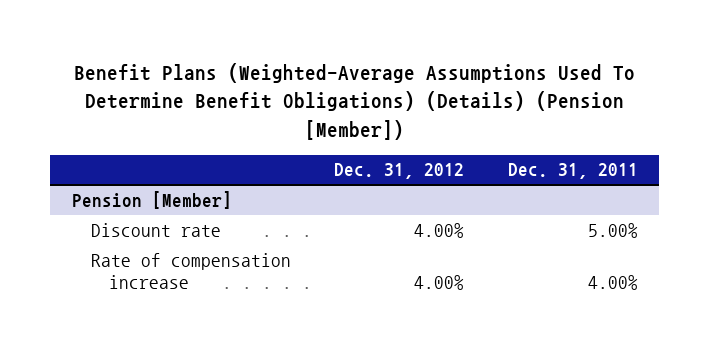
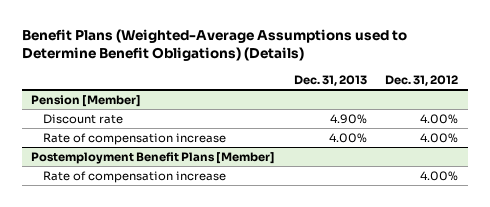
- Benefit Plans (Weighted-Average Assumptions Used To Determine Benefit Obligations) (Details) (Pension [Member])
+ Benefit Plans (Weighted-Average Assumptions used to Determine Benefit Obligations) (Details)
- | Dec. 31, 2012 | Dec. 31, 2011
+ | Dec. 31, 2013 | Dec. 31, 2012
+ Postemployment Benefit Plans [Member]
+ Rate of compensation increase | | 4.00%

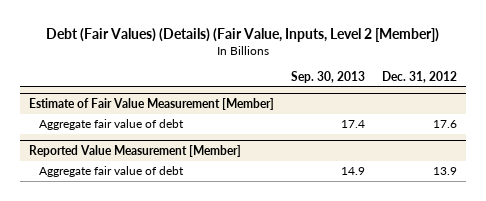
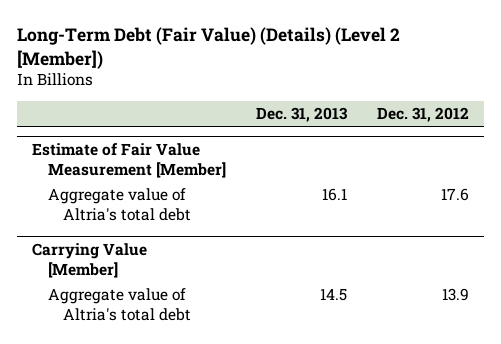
- Debt (Fair Values) (Details) (Fair Value, Inputs, Level 2 [Member])
+ Long-Term Debt (Fair Value) (Details) (Level 2 [Member])
- | Sep. 30, 2013 | Dec. 31, 2012
+ | Dec. 31, 2013 | Dec. 31, 2012
@ Estimate of Fair Value Measurement [Member]
- Aggregate fair value of debt | 17.4 | 17.6
- Reported Value Measurement [Member]
- Aggregate fair value of debt | 14.9 | 13.9
@ Estimate of Fair Value Measurement [Member]
+ Aggregate value of Altria's total debt | 16.1 | 17.6
+ Carrying Value [Member]
+ Aggregate value of Altria's total debt | 14.5 | 13.9

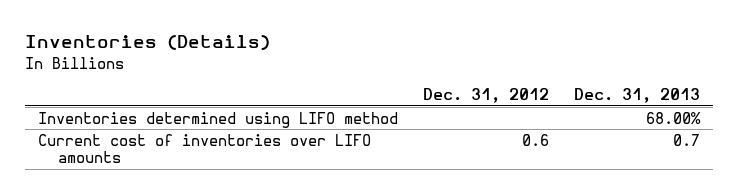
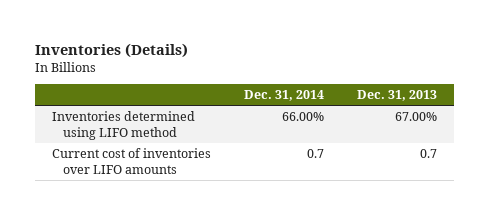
- | Dec. 31, 2012 | Dec. 31, 2013
+ | Dec. 31, 2014 | Dec. 31, 2013
- Inventories determined using LIFO method | | 68.00%
+ Inventories determined using LIFO method | 66.00% | 67.00%

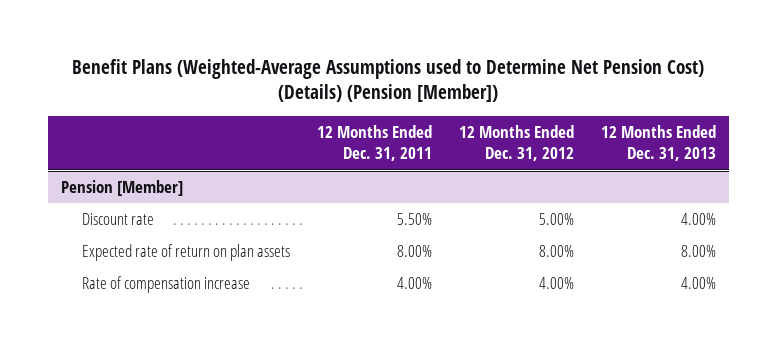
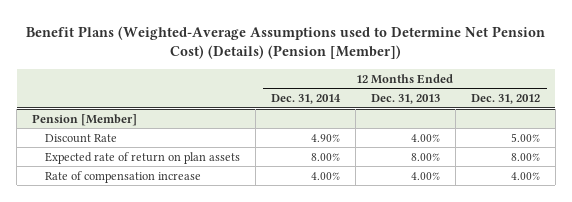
- | 12 Months Ended Dec. 31, 2011 | 12 Months Ended Dec. 31, 2012 | 12 Months Ended Dec. 31, 2013
+ | 12 Months Ended Dec. 31, 2014 | 12 Months Ended Dec. 31, 2013 | 12 Months Ended Dec. 31, 2012
@ Pension [Member]
- Discount rate | 5.50% | 5.00% | 4.00%
+ Discount Rate | 4.90% | 4.00% | 5.00%

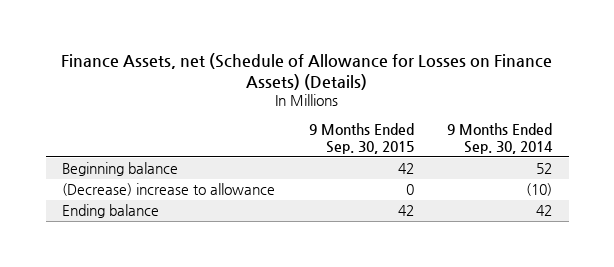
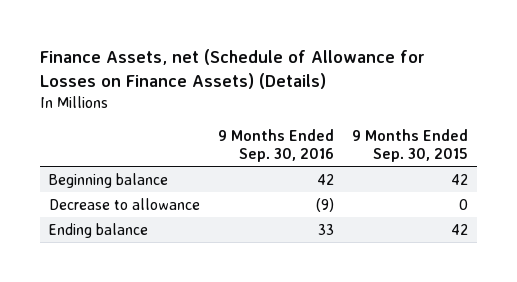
- | 9 Months Ended Sep. 30, 2015 | 9 Months Ended Sep. 30, 2014
+ | 9 Months Ended Sep. 30, 2016 | 9 Months Ended Sep. 30, 2015
- (Decrease) increase to allowance | 0 | (10)
+ Decrease to allowance | (9) | 0

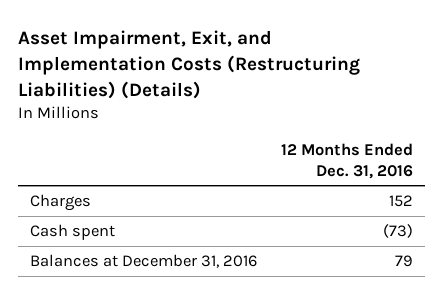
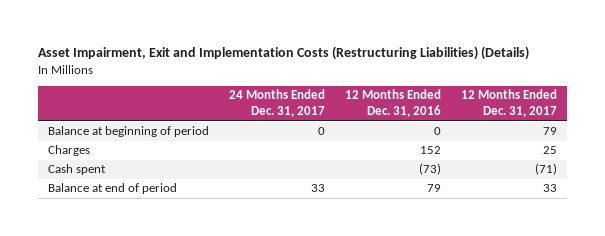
- Asset Impairment, Exit, and Implementation Costs (Restructuring Liabilities) (Details)
+ Asset Impairment, Exit and Implementation Costs (Restructuring Liabilities) (Details)
- | 12 Months Ended Dec. 31, 2016
+ | 24 Months Ended Dec. 31, 2017 | 12 Months Ended Dec. 31, 2016 | 12 Months Ended Dec. 31, 2017
+ Balance at beginning of period | 0 | 0 | 79
- Balances at December 31, 2016 | 79
+ Balance at end of period | 33 | 79 | 33

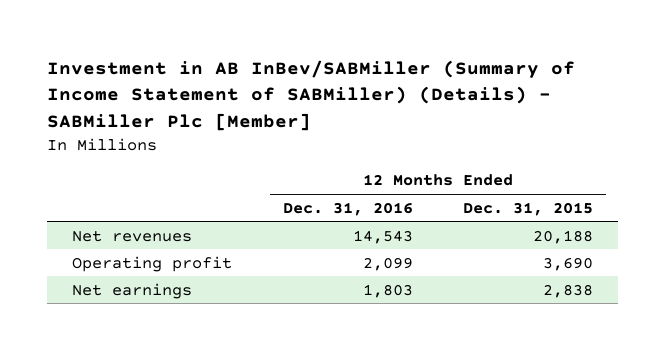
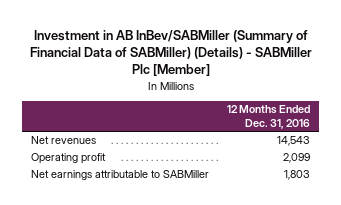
- Investment in AB InBev/SABMiller (Summary of Income Statement of SABMiller) (Details) - SABMiller Plc [Member]
+ Investment in AB InBev/SABMiller (Summary of Financial Data of SABMiller) (Details) - SABMiller Plc [Member]
- | 12 Months Ended Dec. 31, 2016 | 12 Months Ended Dec. 31, 2015
+ | 12 Months Ended Dec. 31, 2016
- Net earnings | 1,803 | 2,838
+ Net earnings attributable to SABMiller | 1,803

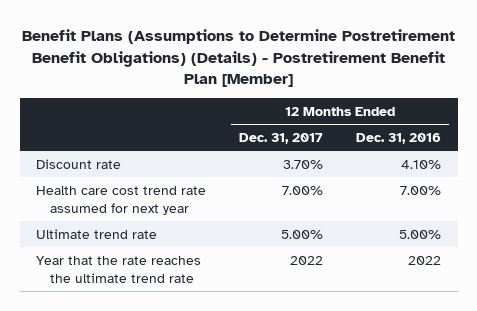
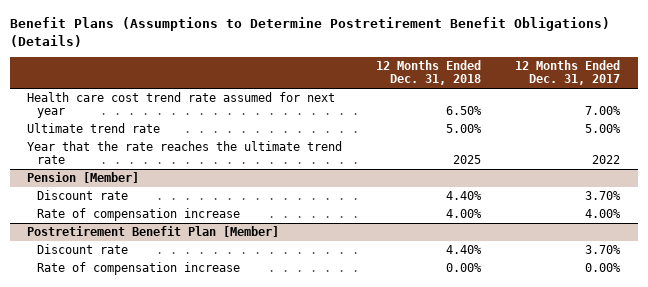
- Benefit Plans (Assumptions to Determine Postretirement Benefit Obligations) (Details) - Postretirement Benefit Plan [Member]
+ Benefit Plans (Assumptions to Determine Postretirement Benefit Obligations) (Details)
- | 12 Months Ended Dec. 31, 2017 | 12 Months Ended Dec. 31, 2016
+ | 12 Months Ended Dec. 31, 2018 | 12 Months Ended Dec. 31, 2017
- Discount rate | 3.70% | 4.10%
+ Pension [Member]
+ Discount rate | 4.40% | 3.70%
+ Rate of compensation increase | 4.00% | 4.00%
+ Postretirement Benefit Plan [Member]
+ Discount rate | 4.40% | 3.70%
+ Rate of compensation increase | 0.00% | 0.00%

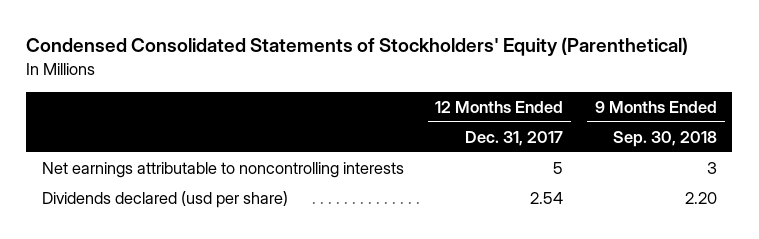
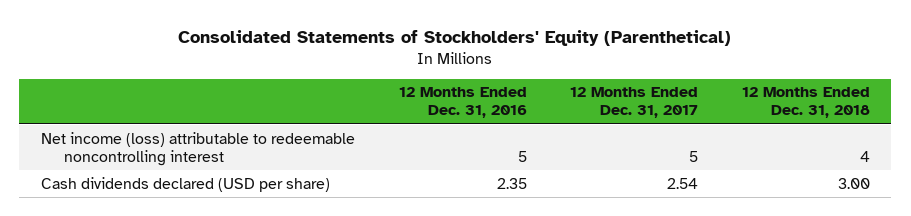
- Condensed Consolidated Statements of Stockholders' Equity (Parenthetical)
+ Consolidated Statements of Stockholders' Equity (Parenthetical)
- | 12 Months Ended Dec. 31, 2017 | 9 Months Ended Sep. 30, 2018
+ | 12 Months Ended Dec. 31, 2016 | 12 Months Ended Dec. 31, 2017 | 12 Months Ended Dec. 31, 2018
- Net earnings attributable to noncontrolling interests | 5 | 3
- Dividends declared (usd per share) | 2.54 | 2.20
+ Net income (loss) attributable to redeemable noncontrolling interest | 5 | 5 | 4
+ Cash dividends declared (USD per share) | 2.35 | 2.54 | 3.00

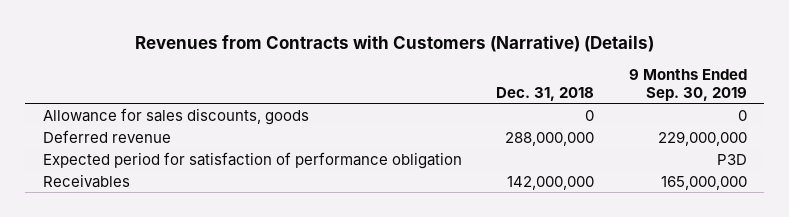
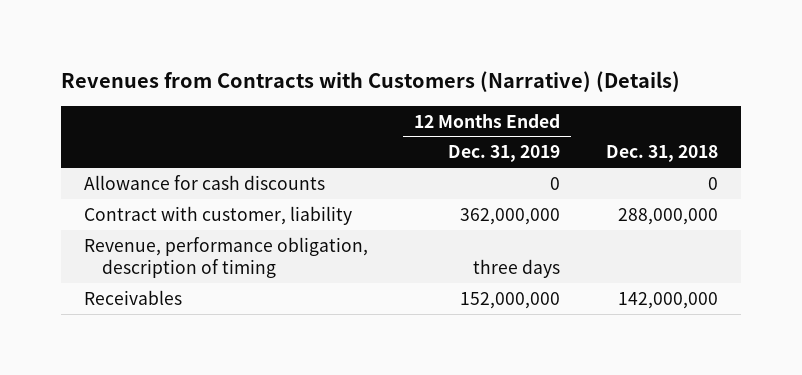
- | Dec. 31, 2018 | 9 Months Ended Sep. 30, 2019
+ | 12 Months Ended Dec. 31, 2019 | Dec. 31, 2018
- Allowance for sales discounts, goods | 0 | 0
- Deferred revenue | 288,000,000 | 229,000,000
- Expected period for satisfaction of performance obligation | | P3D
+ Allowance for cash discounts | 0 | 0
+ Contract with customer, liability | 362,000,000 | 288,000,000
+ Revenue, performance obligation, description of timing | three days |

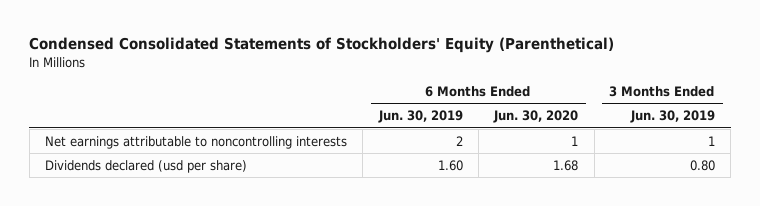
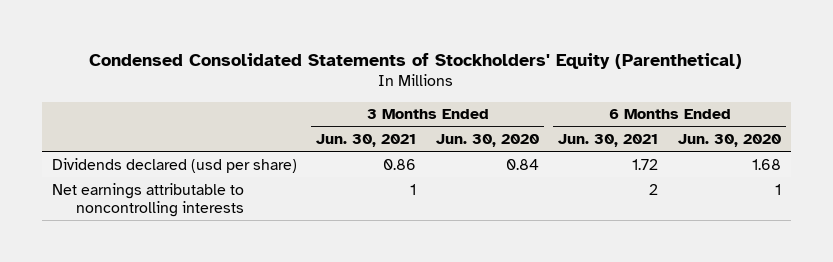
- | 6 Months Ended Jun. 30, 2019 | 6 Months Ended Jun. 30, 2020 | 3 Months Ended Jun. 30, 2019
+ | 3 Months Ended Jun. 30, 2021 | 3 Months Ended Jun. 30, 2020 | 6 Months Ended Jun. 30, 2021 | 6 Months Ended Jun. 30, 2020
moved down: Net earnings attributable to noncontrolling interests | 1 | | 2 | 1

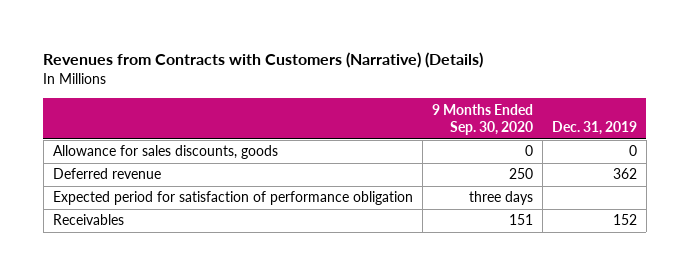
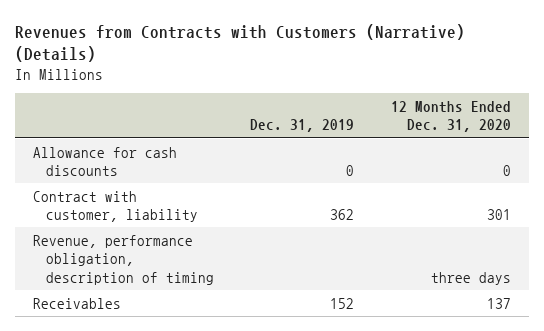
- | 9 Months Ended Sep. 30, 2020 | Dec. 31, 2019
+ | Dec. 31, 2019 | 12 Months Ended Dec. 31, 2020
- Allowance for sales discounts, goods | 0 | 0
- Deferred revenue | 250 | 362
- Expected period for satisfaction of performance obligation | three days |
+ Allowance for cash discounts | 0 | 0
+ Contract with customer, liability | 362 | 301
+ Revenue, performance obligation, description of timing | | three days

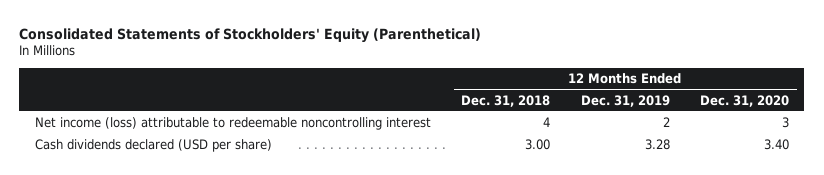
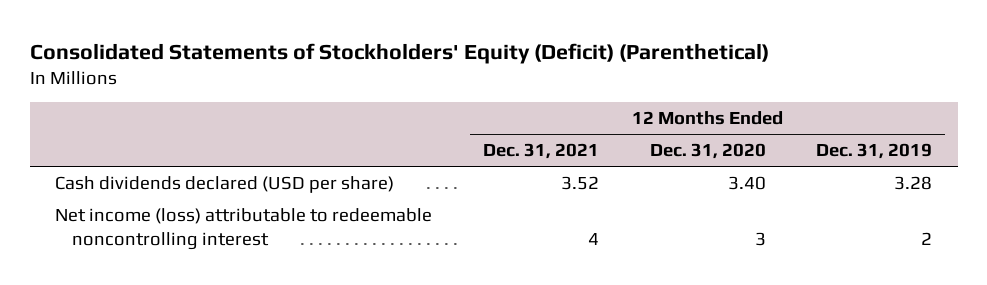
- Consolidated Statements of Stockholders' Equity (Parenthetical)
+ Consolidated Statements of Stockholders' Equity (Deficit) (Parenthetical)
- | 12 Months Ended Dec. 31, 2018 | 12 Months Ended Dec. 31, 2019 | 12 Months Ended Dec. 31, 2020
+ | 12 Months Ended Dec. 31, 2021 | 12 Months Ended Dec. 31, 2020 | 12 Months Ended Dec. 31, 2019
moved down: Net income (loss) attributable to redeemable noncontrolling interest | 4 | 3 | 2

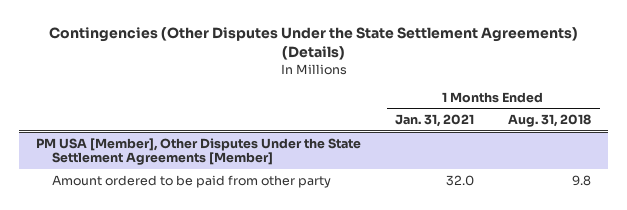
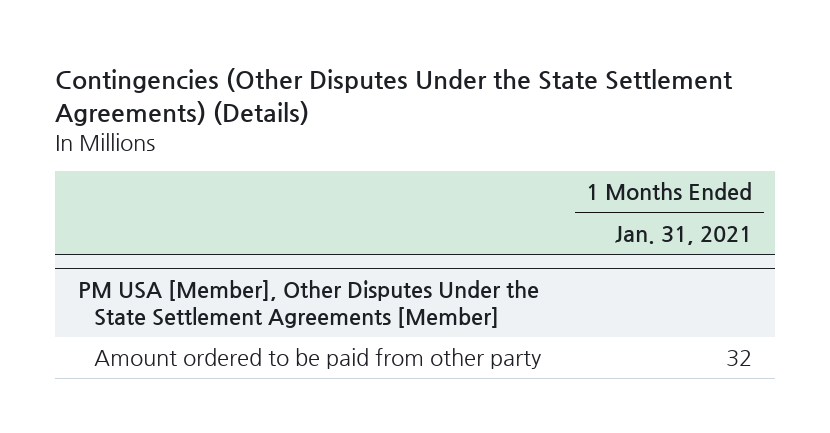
- | 1 Months Ended Jan. 31, 2021 | 1 Months Ended Aug. 31, 2018
+ | 1 Months Ended Jan. 31, 2021
@ PM USA [Member], Other Disputes Under the State Settlement Agreements [Member]
- Amount ordered to be paid from other party | 32.0 | 9.8
+ Amount ordered to be paid from other party | 32

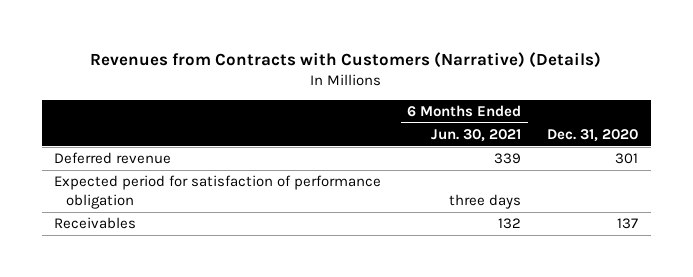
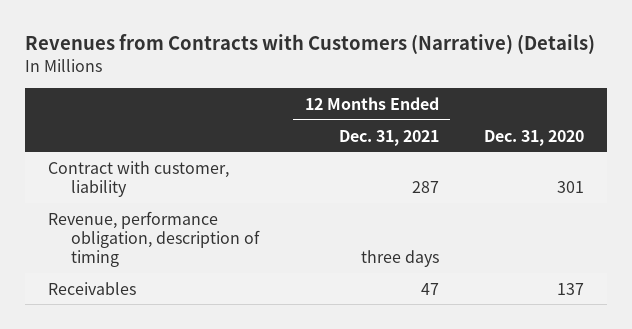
- | 6 Months Ended Jun. 30, 2021 | Dec. 31, 2020
+ | 12 Months Ended Dec. 31, 2021 | Dec. 31, 2020
- Deferred revenue | 339 | 301
- Expected period for satisfaction of performance obligation | three days |
+ Contract with customer, liability | 287 | 301
+ Revenue, performance obligation, description of timing | three days |

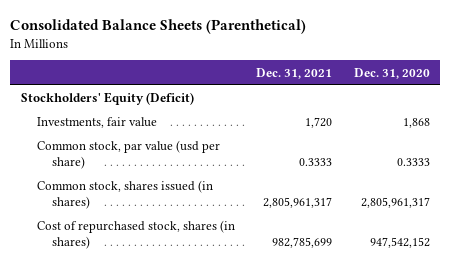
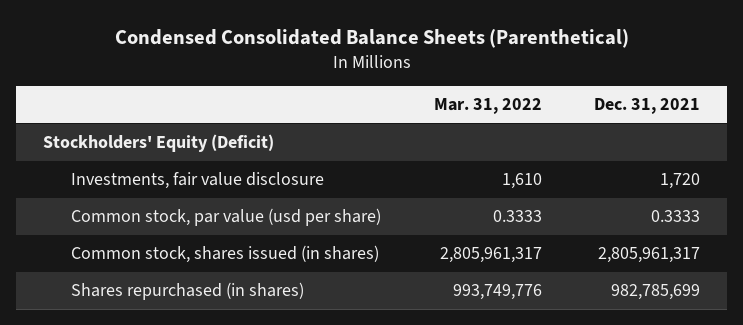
- Consolidated Balance Sheets (Parenthetical)
+ Condensed Consolidated Balance Sheets (Parenthetical)
- | Dec. 31, 2021 | Dec. 31, 2020
+ | Mar. 31, 2022 | Dec. 31, 2021
- Investments, fair value | 1,720 | 1,868
+ Investments, fair value disclosure | 1,610 | 1,720
- Cost of repurchased stock, shares (in shares) | 982,785,699 | 947,542,152
+ Shares repurchased (in shares) | 993,749,776 | 982,785,699

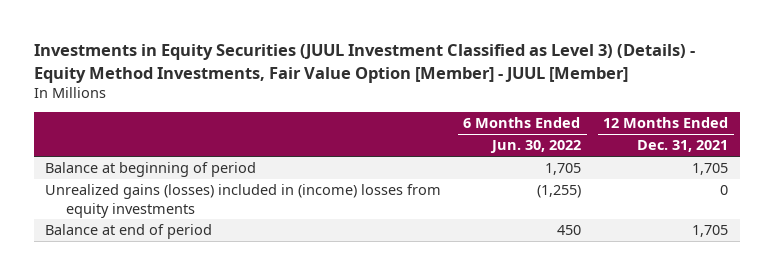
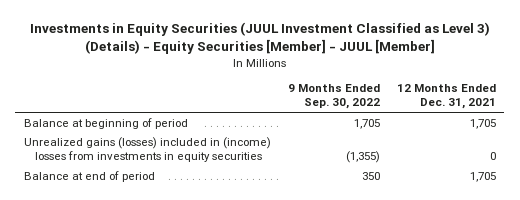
- Investments in Equity Securities (JUUL Investment Classified as Level 3) (Details) - Equity Method Investments, Fair Value Option [Member] - JUUL [Member]
+ Investments in Equity Securities (JUUL Investment Classified as Level 3) (Details) - Equity Securities [Member] - JUUL [Member]
- | 6 Months Ended Jun. 30, 2022 | 12 Months Ended Dec. 31, 2021
+ | 9 Months Ended Sep. 30, 2022 | 12 Months Ended Dec. 31, 2021
- Unrealized gains (losses) included in (income) losses from equity investments | (1,255) | 0
+ Unrealized gains (losses) included in (income) losses from investments in equity securities | (1,355) | 0

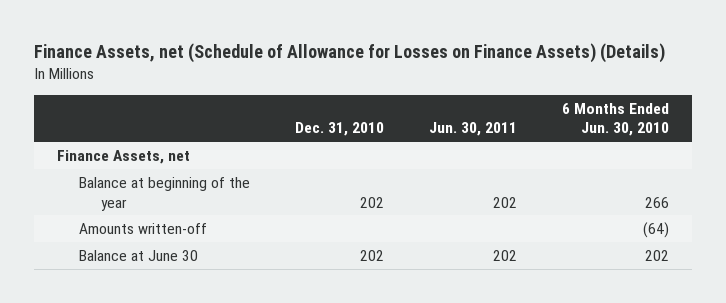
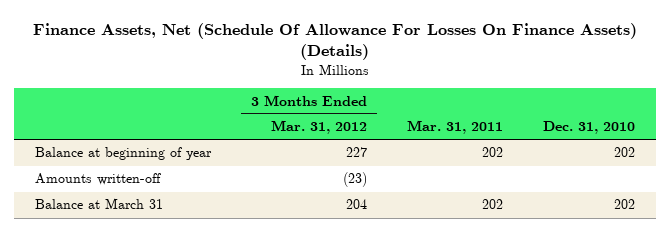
- Finance Assets, net (Schedule of Allowance for Losses on Finance Assets) (Details)
+ Finance Assets, Net (Schedule Of Allowance For Losses On Finance Assets) (Details)
- | Dec. 31, 2010 | Jun. 30, 2011 | 6 Months Ended Jun. 30, 2010
+ | 3 Months Ended Mar. 31, 2012 | Mar. 31, 2011 | Dec. 31, 2010
- Finance Assets, net
- Balance at beginning of the year | 202 | 202 | 266
+ Balance at beginning of year | 227 | 202 | 202
- Balance at June 30 | 202 | 202 | 202
+ Balance at March 31 | 204 | 202 | 202

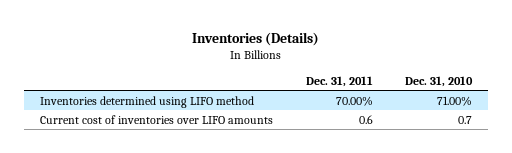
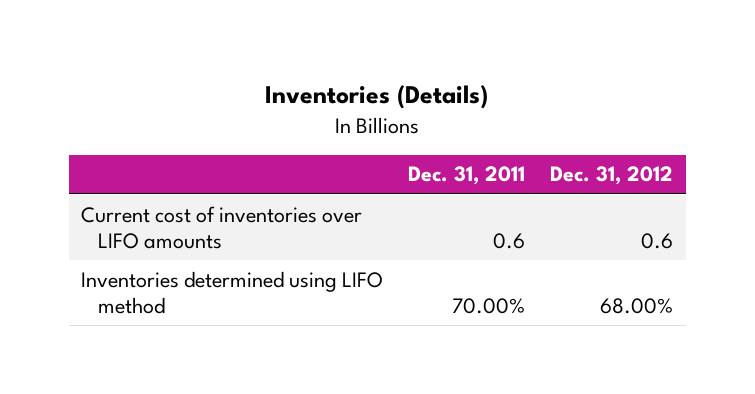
- | Dec. 31, 2011 | Dec. 31, 2010
+ | Dec. 31, 2011 | Dec. 31, 2012
moved down: Inventories determined using LIFO method | 70.00% | 68.00%

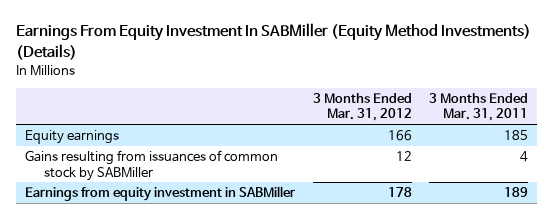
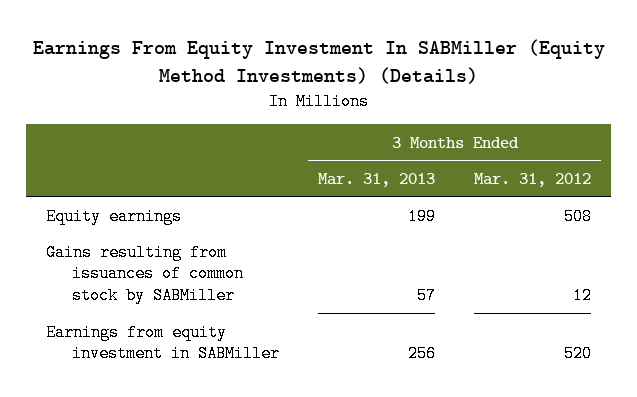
- | 3 Months Ended Mar. 31, 2012 | 3 Months Ended Mar. 31, 2011
+ | 3 Months Ended Mar. 31, 2013 | 3 Months Ended Mar. 31, 2012
- Equity earnings | 166 | 185
+ Equity earnings | 199 | 508
- Earnings from equity investment in SABMiller | 178 | 189
+ Earnings from equity investment in SABMiller | 256 | 520

